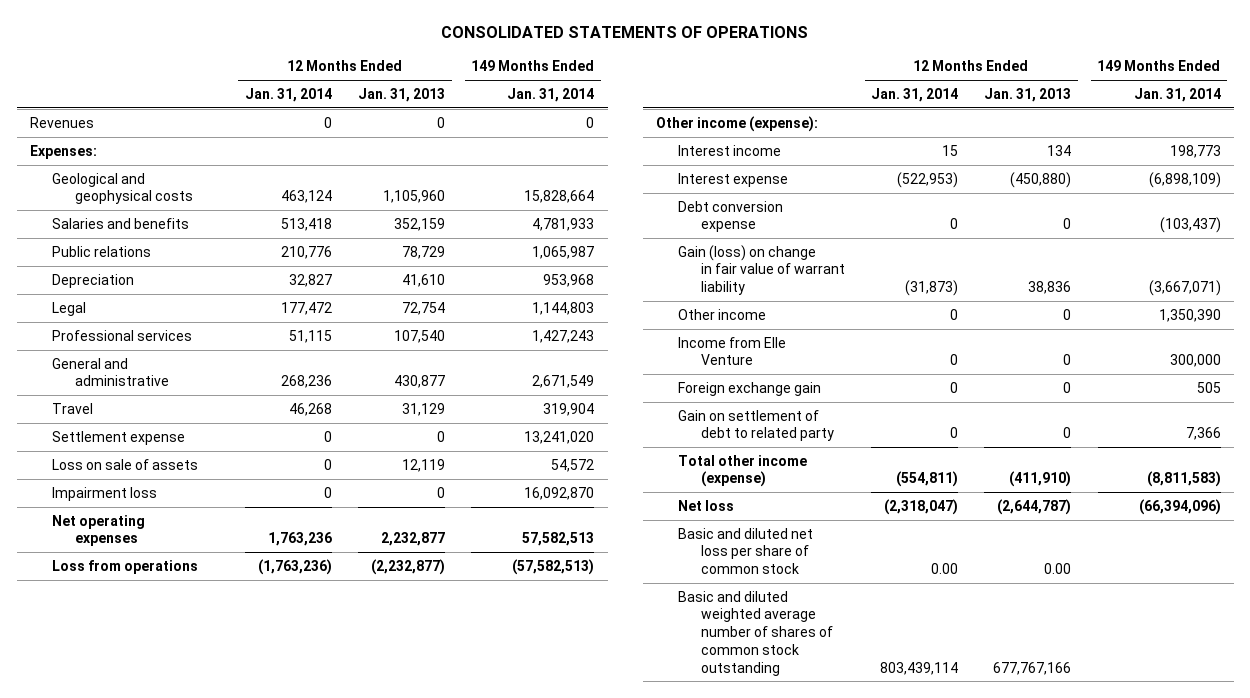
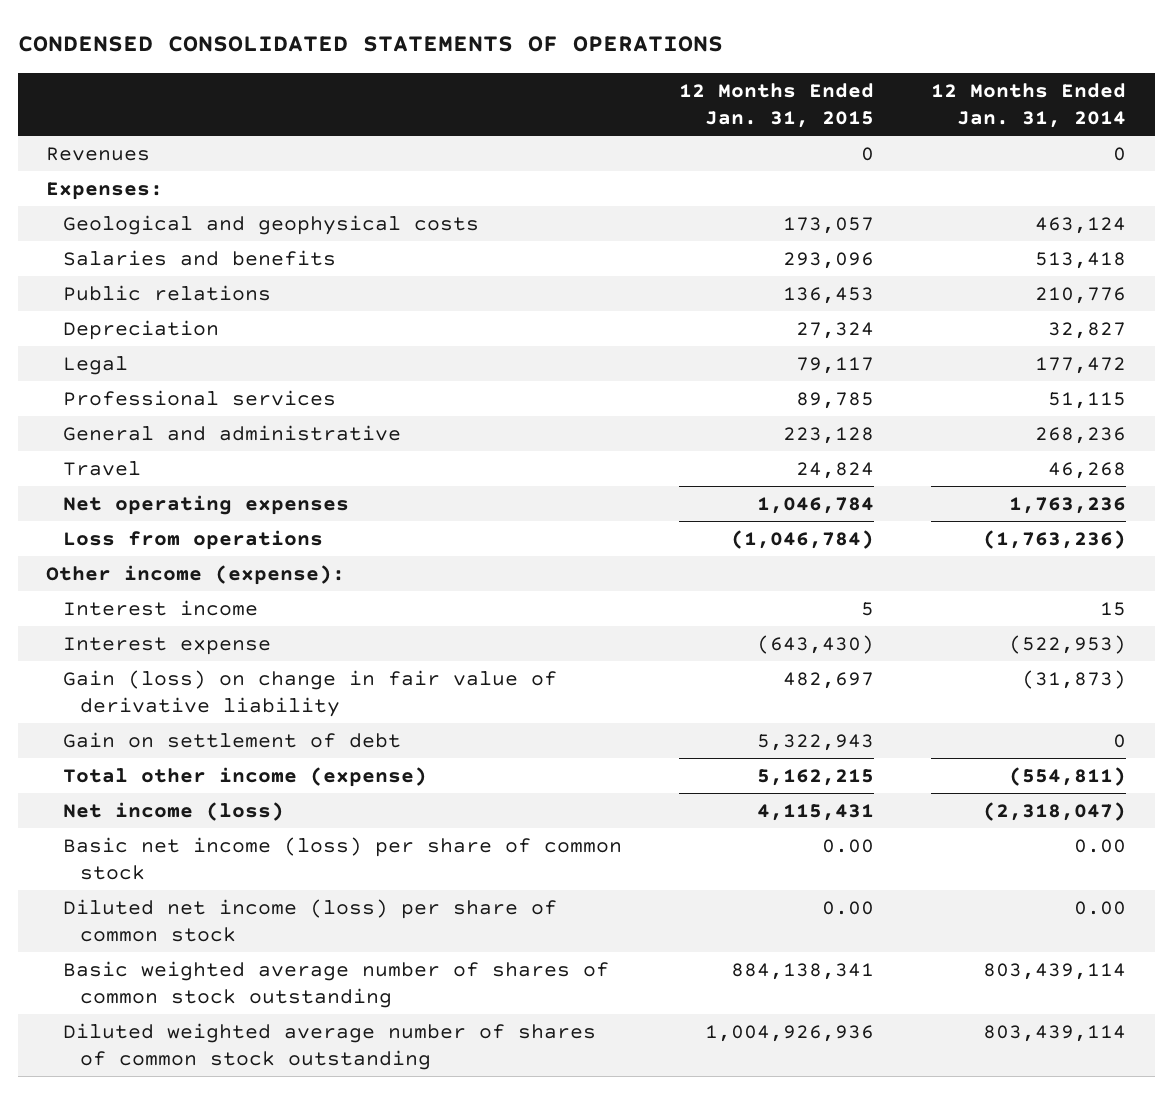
- CONSOLIDATED STATEMENTS OF OPERATIONS
+ CONDENSED CONSOLIDATED STATEMENTS OF OPERATIONS
- | 12 Months Ended Jan. 31, 2014 | 12 Months Ended Jan. 31, 2013 | 149 Months Ended Jan. 31, 2014
+ | 12 Months Ended Jan. 31, 2015 | 12 Months Ended Jan. 31, 2014
- Settlement expense | 0 | 0 | 13,241,020
- Loss on sale of assets | 0 | 12,119 | 54,572
- Impairment loss | 0 | 0 | 16,092,870
- Debt conversion expense | 0 | 0 | (103,437)
- Gain (loss) on change in fair value of warrant liability | (31,873) | 38,836 | (3,667,071)
- Other income | 0 | 0 | 1,350,390
- Income from Elle Venture | 0 | 0 | 300,000
- Foreign exchange gain | 0 | 0 | 505
- Gain on settlement of debt to related party | 0 | 0 | 7,366
+ Gain (loss) on change in fair value of derivative liability | 482,697 | (31,873)
+ Gain on settlement of debt | 5,322,943 | 0
- Net loss | (2,318,047) | (2,644,787) | (66,394,096)
- Basic and diluted net loss per share of common stock | 0.00 | 0.00 |
- Basic and diluted weighted average number of shares of common stock outstanding | 803,439,114 | 677,767,166 |
+ Net income (loss) | 4,115,431 | (2,318,047)
+ Basic net income (loss) per share of common stock | 0.00 | 0.00
+ Diluted net income (loss) per share of common stock | 0.00 | 0.00
+ Basic weighted average number of shares of common stock outstanding | 884,138,341 | 803,439,114
+ Diluted weighted average number of shares of common stock outstanding | 1,004,926,936 | 803,439,114

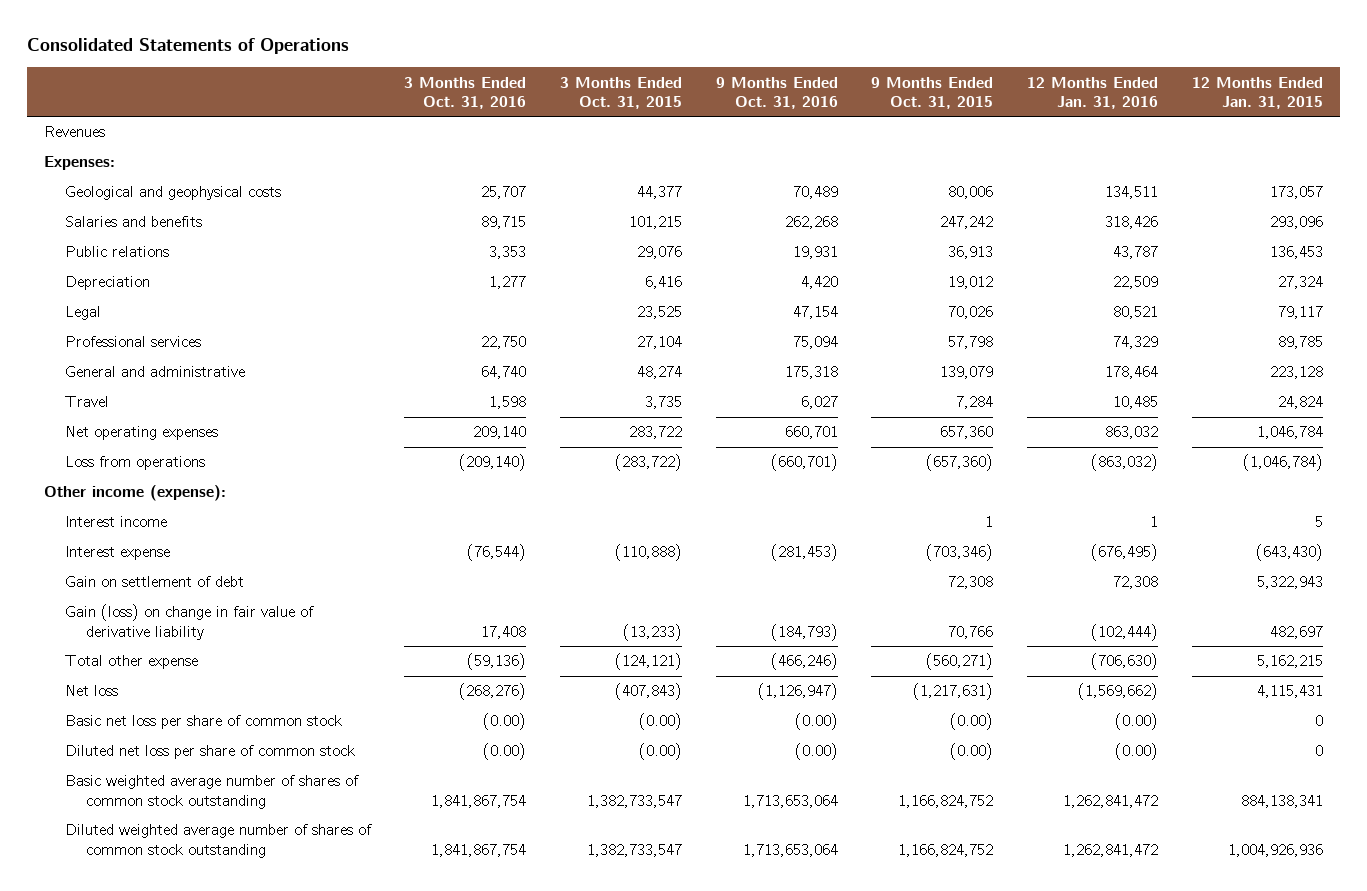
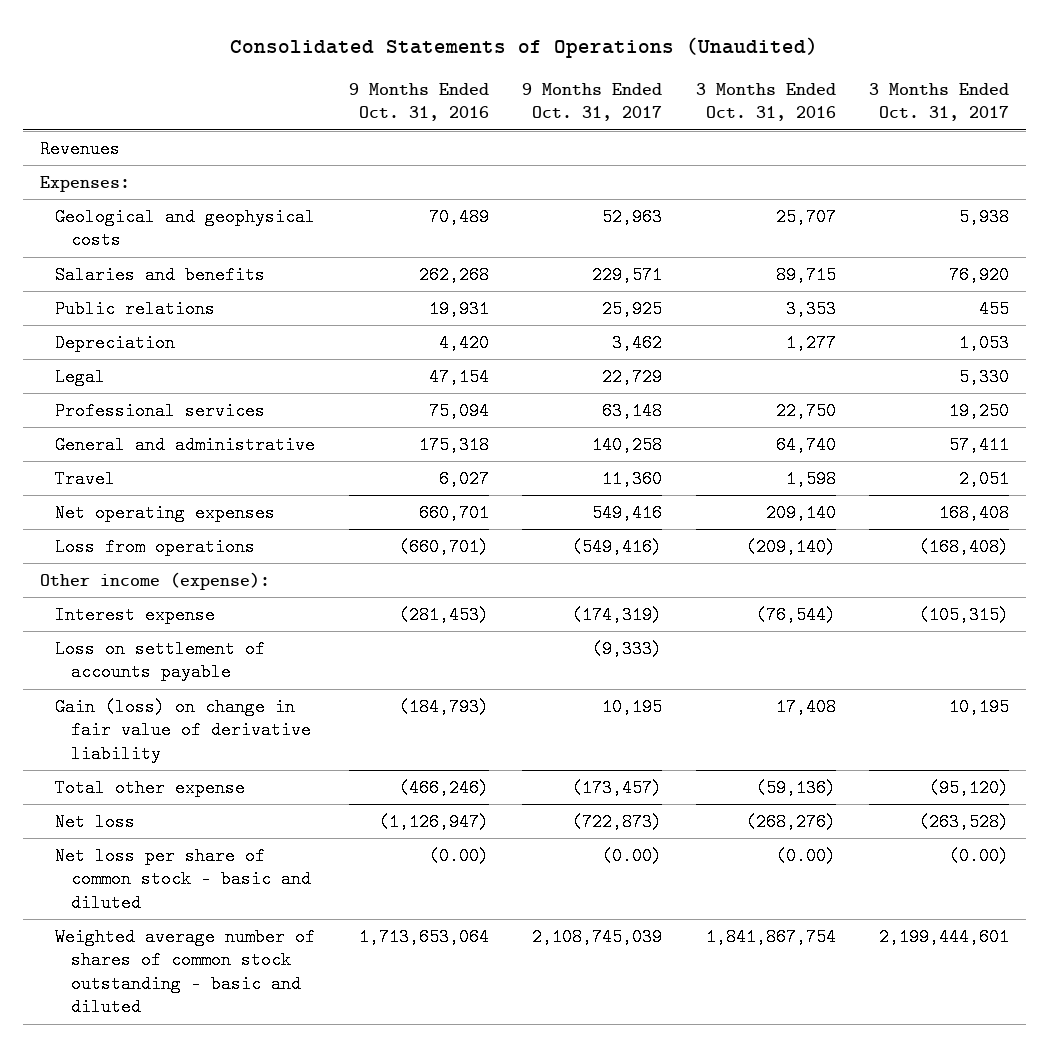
- Consolidated Statements of Operations
+ Consolidated Statements of Operations (Unaudited)
- | 3 Months Ended Oct. 31, 2016 | 3 Months Ended Oct. 31, 2015 | 9 Months Ended Oct. 31, 2016 | 9 Months Ended Oct. 31, 2015 | 12 Months Ended Jan. 31, 2016 | 12 Months Ended Jan. 31, 2015
+ | 9 Months Ended Oct. 31, 2016 | 9 Months Ended Oct. 31, 2017 | 3 Months Ended Oct. 31, 2016 | 3 Months Ended Oct. 31, 2017
- Interest income | | | | 1 | 1 | 5
- Gain on settlement of debt | | | | 72,308 | 72,308 | 5,322,943
+ Loss on settlement of accounts payable | | (9,333) | |
- Basic net loss per share of common stock | (0.00) | (0.00) | (0.00) | (0.00) | (0.00) | 0
- Diluted net loss per share of common stock | (0.00) | (0.00) | (0.00) | (0.00) | (0.00) | 0
- Basic weighted average number of shares of common stock outstanding | 1,841,867,754 | 1,382,733,547 | 1,713,653,064 | 1,166,824,752 | 1,262,841,472 | 884,138,341
- Diluted weighted average number of shares of common stock outstanding | 1,841,867,754 | 1,382,733,547 | 1,713,653,064 | 1,166,824,752 | 1,262,841,472 | 1,004,926,936
+ Net loss per share of common stock - basic and diluted | (0.00) | (0.00) | (0.00) | (0.00)
+ Weighted average number of shares of common stock outstanding - basic and diluted | 1,713,653,064 | 2,108,745,039 | 1,841,867,754 | 2,199,444,601

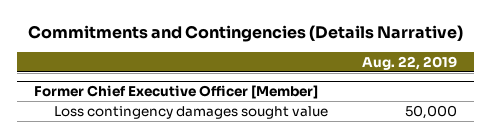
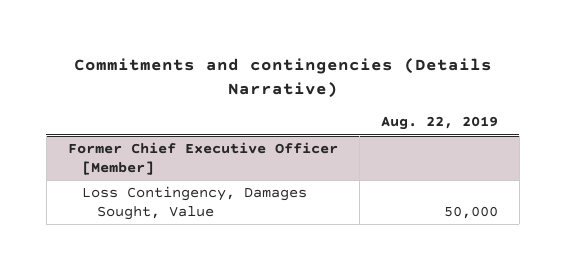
- Commitments and Contingencies (Details Narrative)
+ Commitments and contingencies (Details Narrative)
@ Former Chief Executive Officer [Member]
- Loss contingency damages sought value | 50,000
+ Loss Contingency, Damages Sought, Value | 50,000

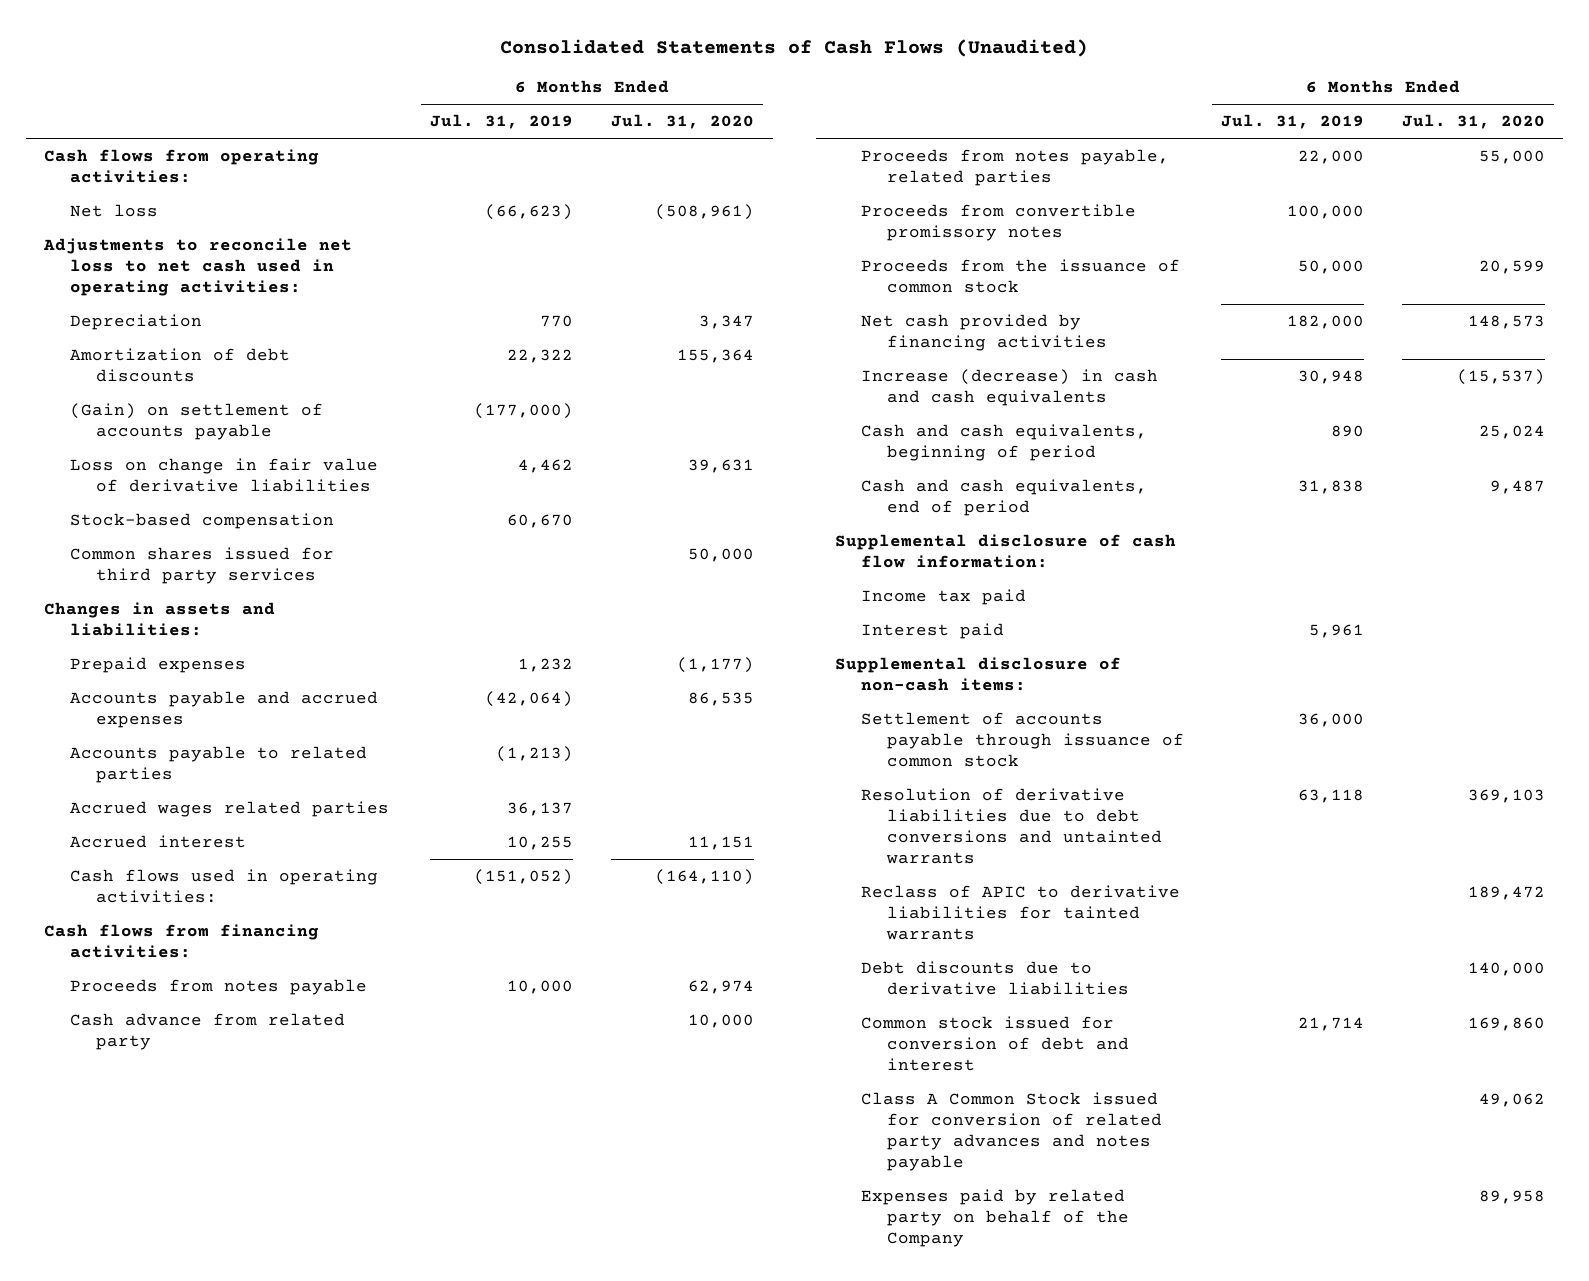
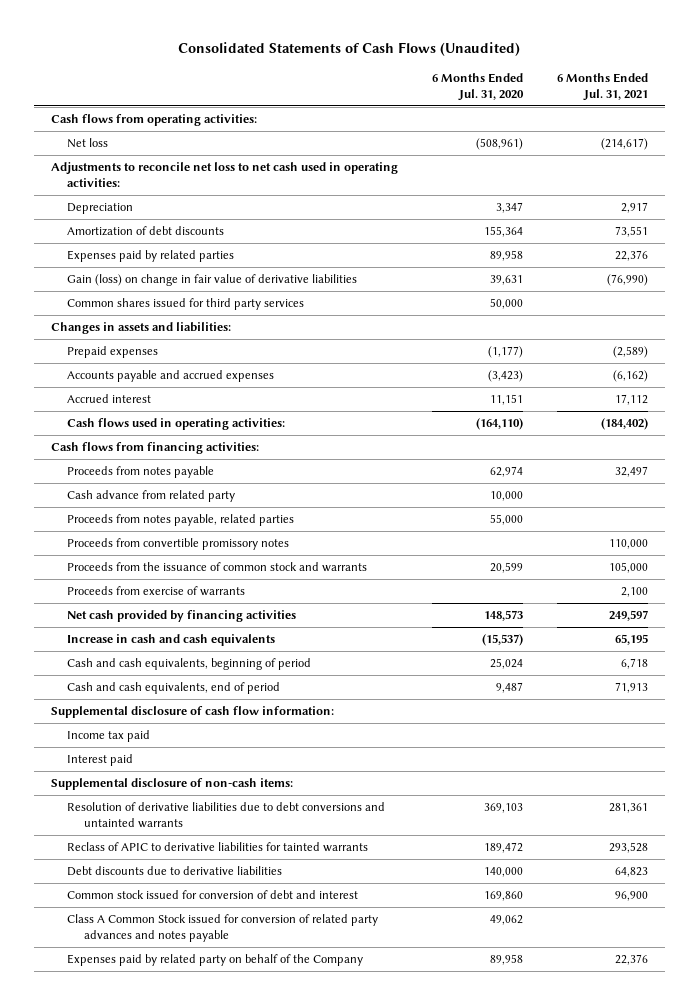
- | 6 Months Ended Jul. 31, 2019 | 6 Months Ended Jul. 31, 2020
+ | 6 Months Ended Jul. 31, 2020 | 6 Months Ended Jul. 31, 2021
- (Gain) on settlement of accounts payable | (177,000) |
- Loss on change in fair value of derivative liabilities | 4,462 | 39,631
- Stock-based compensation | 60,670 |
+ Expenses paid by related parties | 89,958 | 22,376
+ Gain (loss) on change in fair value of derivative liabilities | 39,631 | (76,990)
- Accounts payable and accrued expenses | (42,064) | 86,535
- Accounts payable to related parties | (1,213) |
- Accrued wages related parties | 36,137 |
+ Accounts payable and accrued expenses | (3,423) | (6,162)
- Proceeds from the issuance of common stock | 50,000 | 20,599
+ Proceeds from the issuance of common stock and warrants | 20,599 | 105,000
+ Proceeds from exercise of warrants | | 2,100
- Increase (decrease) in cash and cash equivalents | 30,948 | (15,537)
+ Increase in cash and cash equivalents | (15,537) | 65,195
- Settlement of accounts payable through issuance of common stock | 36,000 |

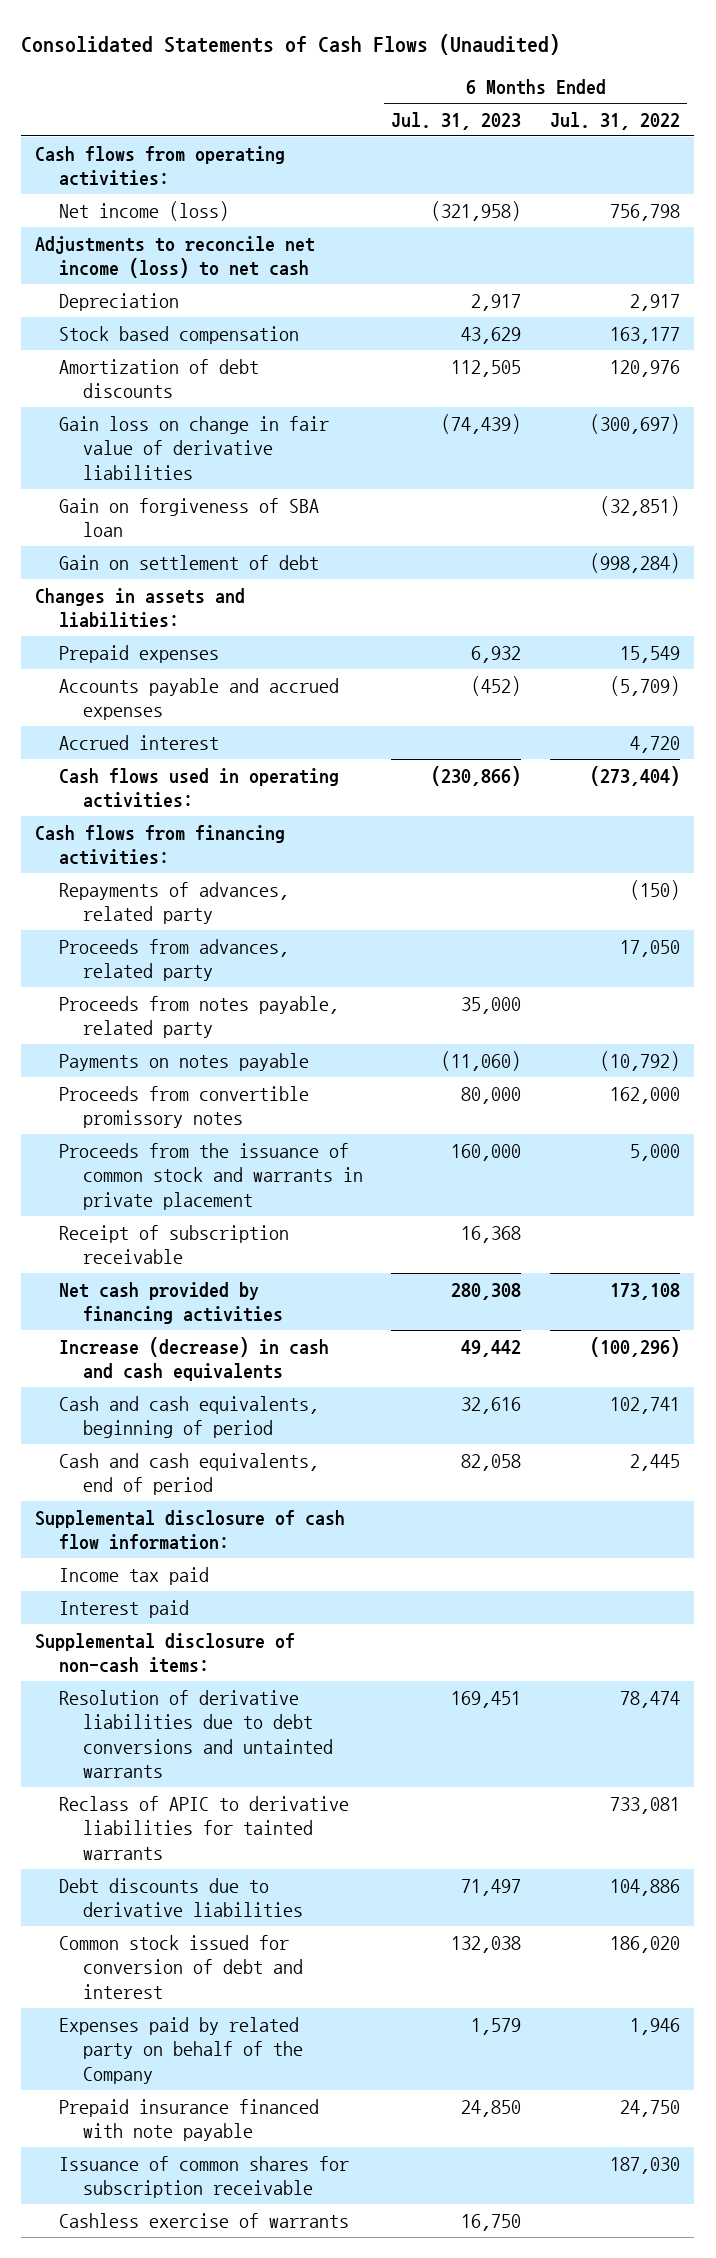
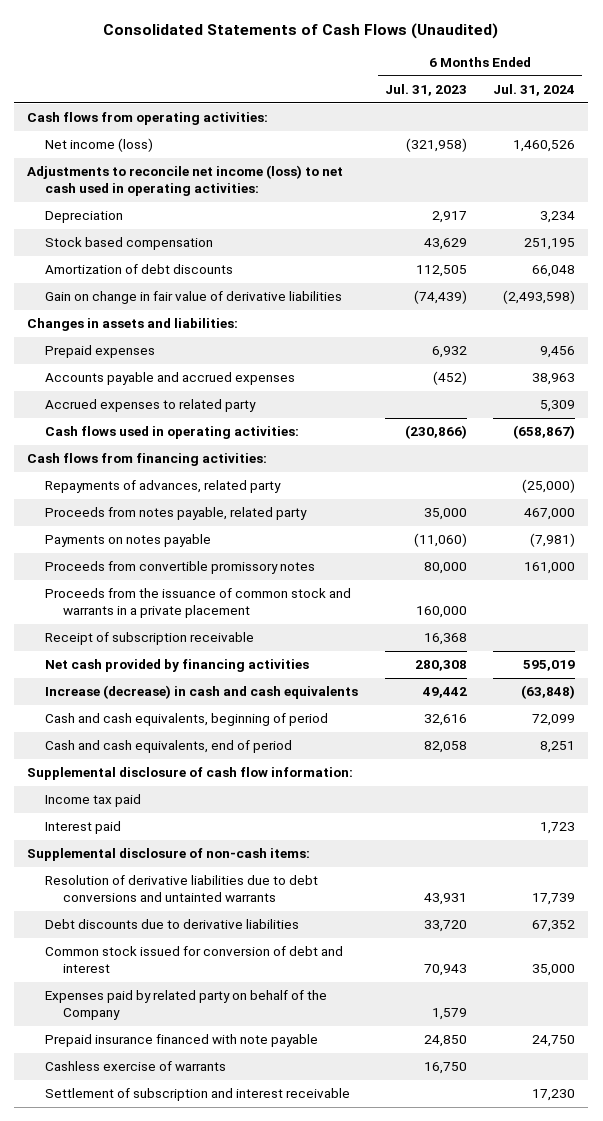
- | 6 Months Ended Jul. 31, 2023 | 6 Months Ended Jul. 31, 2022
+ | 6 Months Ended Jul. 31, 2023 | 6 Months Ended Jul. 31, 2024
- Adjustments to reconcile net income (loss) to net cash
+ Adjustments to reconcile net income (loss) to net cash used in operating activities:
- Gain loss on change in fair value of derivative liabilities | (74,439) | (300,697)
- Gain on forgiveness of SBA loan | | (32,851)
- Gain on settlement of debt | | (998,284)
+ Gain on change in fair value of derivative liabilities | (74,439) | (2,493,598)
- Accrued interest | | 4,720
+ Accrued expenses to related party | | 5,309
- Proceeds from advances, related party | | 17,050
- Proceeds from the issuance of common stock and warrants in private placement | 160,000 | 5,000
+ Proceeds from the issuance of common stock and warrants in a private placement | 160,000 |
- Resolution of derivative liabilities due to debt conversions and untainted warrants | 169,451 | 78,474
- Reclass of APIC to derivative liabilities for tainted warrants | | 733,081
- Debt discounts due to derivative liabilities | 71,497 | 104,886
- Common stock issued for conversion of debt and interest | 132,038 | 186,020
+ Resolution of derivative liabilities due to debt conversions and untainted warrants | 43,931 | 17,739
+ Debt discounts due to derivative liabilities | 33,720 | 67,352
+ Common stock issued for conversion of debt and interest | 70,943 | 35,000
- Issuance of common shares for subscription receivable | | 187,030
+ Settlement of subscription and interest receivable | | 17,230

